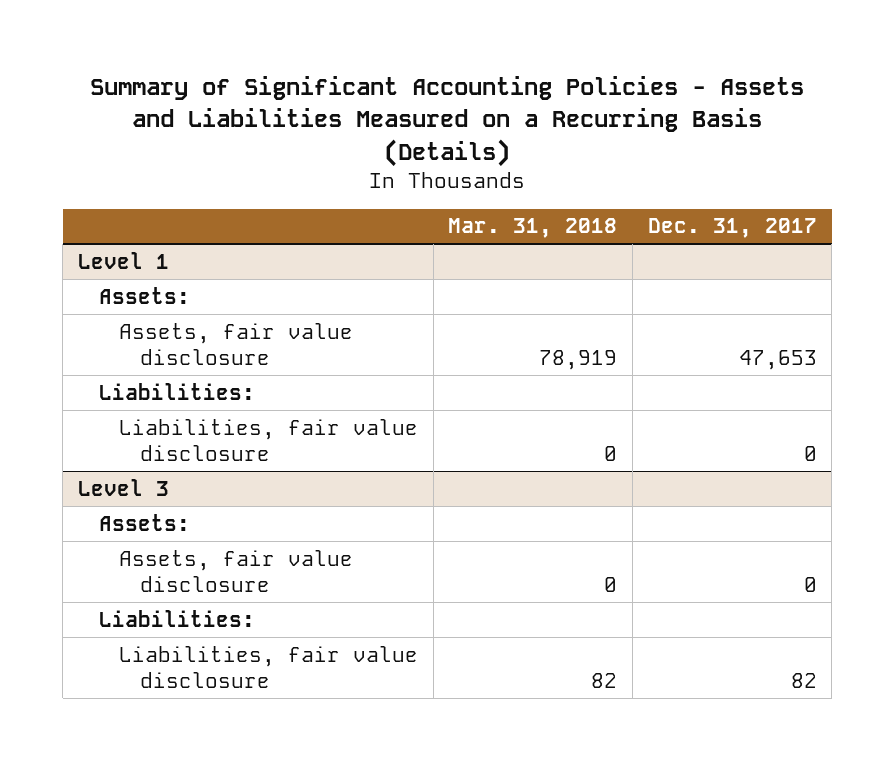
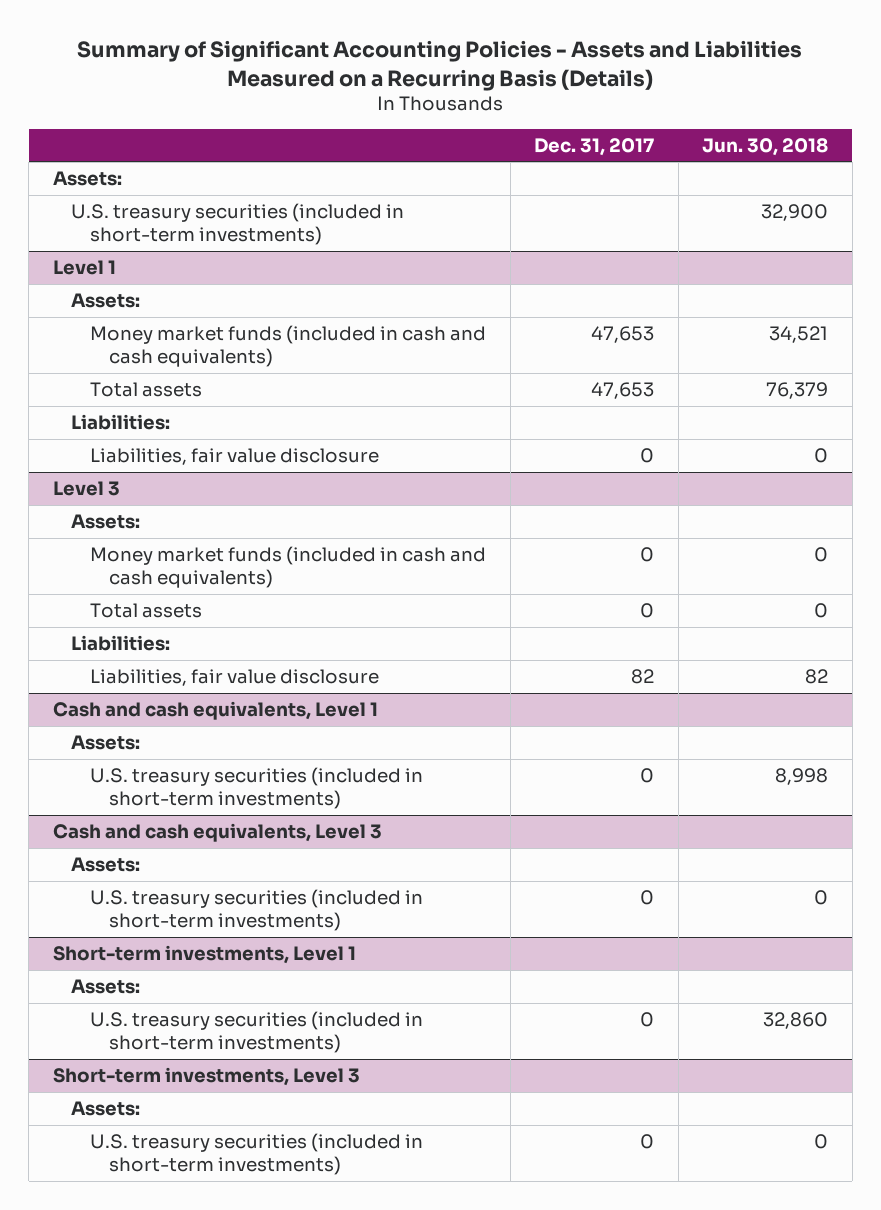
- | Mar. 31, 2018 | Dec. 31, 2017
+ | Dec. 31, 2017 | Jun. 30, 2018
+ Assets:
+ U.S. treasury securities (included in short-term investments) | | 32,900
@ Level 1
- Assets, fair value disclosure | 78,919 | 47,653
+ Money market funds (included in cash and cash equivalents) | 47,653 | 34,521
+ Total assets | 47,653 | 76,379
@ Level 3
- Assets, fair value disclosure | 0 | 0
+ Money market funds (included in cash and cash equivalents) | 0 | 0
+ Total assets | 0 | 0
+ Cash and cash equivalents, Level 1
+ Assets:
+ U.S. treasury securities (included in short-term investments) | 0 | 8,998
+ Cash and cash equivalents, Level 3
+ Assets:
+ U.S. treasury securities (included in short-term investments) | 0 | 0
+ Short-term investments, Level 1
+ Assets:
+ U.S. treasury securities (included in short-term investments) | 0 | 32,860
+ Short-term investments, Level 3
+ Assets:
+ U.S. treasury securities (included in short-term investments) | 0 | 0

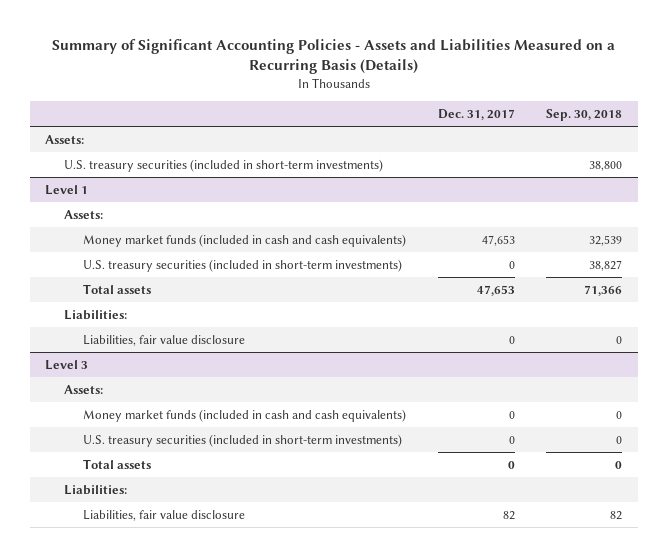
- | Dec. 31, 2017 | Jun. 30, 2018
+ | Dec. 31, 2017 | Sep. 30, 2018
@ Level 1
+ U.S. treasury securities (included in short-term investments) | 0 | 38,827
@ Level 3
+ U.S. treasury securities (included in short-term investments) | 0 | 0
- Cash and cash equivalents, Level 1
- Assets:
- U.S. treasury securities (included in short-term investments) | 0 | 8,998
- Cash and cash equivalents, Level 3
- Assets:
- U.S. treasury securities (included in short-term investments) | 0 | 0
- Short-term investments, Level 1
- Assets:
- U.S. treasury securities (included in short-term investments) | 0 | 32,860
- Short-term investments, Level 3
- Assets:
- U.S. treasury securities (included in short-term investments) | 0 | 0

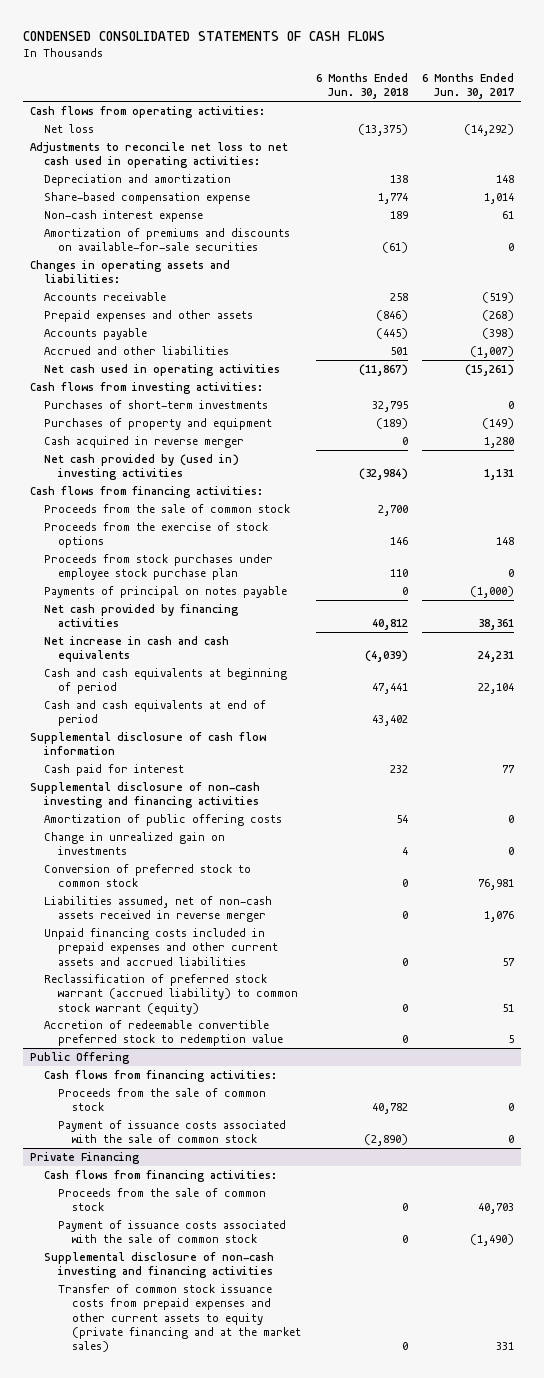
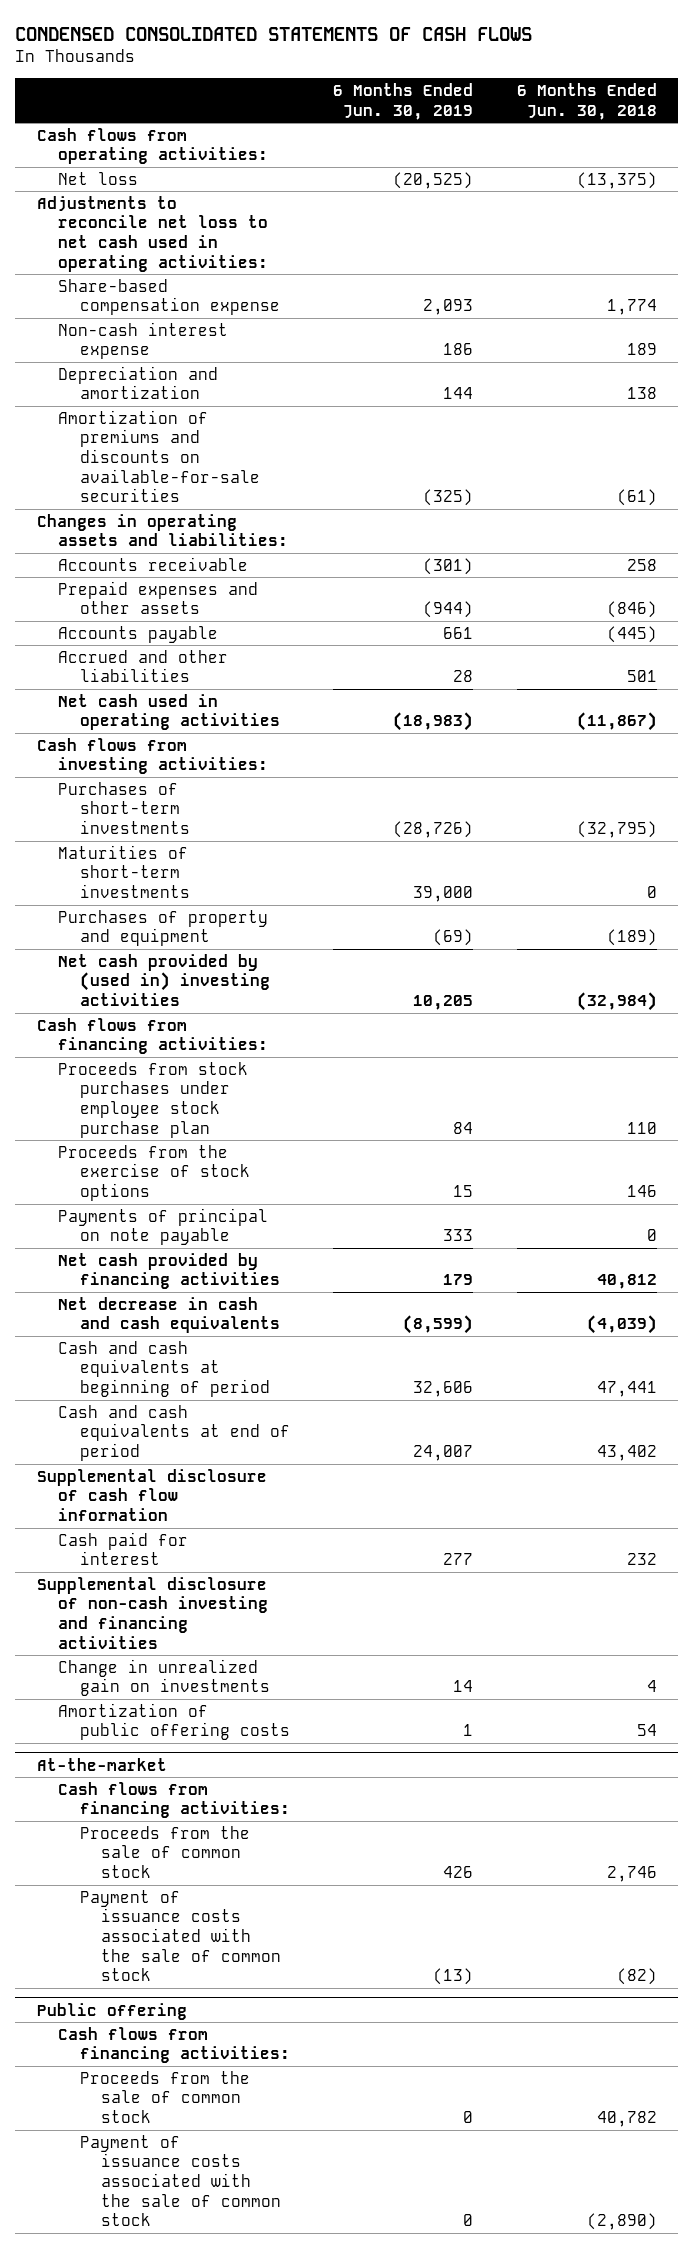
- | 6 Months Ended Jun. 30, 2018 | 6 Months Ended Jun. 30, 2017
+ | 6 Months Ended Jun. 30, 2019 | 6 Months Ended Jun. 30, 2018
moved down: Depreciation and amortization | 144 | 138
- Purchases of short-term investments | 32,795 | 0
+ Purchases of short-term investments | (28,726) | (32,795)
+ Maturities of short-term investments | 39,000 | 0
- Cash acquired in reverse merger | 0 | 1,280
- Proceeds from the sale of common stock | 2,700 |
- Payments of principal on notes payable | 0 | (1,000)
moved down: Proceeds from the exercise of stock options | 15 | 146
+ Payments of principal on note payable | 333 | 0
- Net increase in cash and cash equivalents | (4,039) | 24,231
+ Net decrease in cash and cash equivalents | (8,599) | (4,039)
- Conversion of preferred stock to common stock | 0 | 76,981
- Liabilities assumed, net of non-cash assets received in reverse merger | 0 | 1,076
- Unpaid financing costs included in prepaid expenses and other current assets and accrued liabilities | 0 | 57
- Reclassification of preferred stock warrant (accrued liability) to common stock warrant (equity) | 0 | 51
- Accretion of redeemable convertible preferred stock to redemption value | 0 | 5
- Public Offering
moved down: Amortization of public offering costs | 1 | 54
+ At-the-market
+ Proceeds from the sale of common stock | 426 | 2,746
+ Payment of issuance costs associated with the sale of common stock | (13) | (82)
+ Public offering
+ Cash flows from financing activities:
- Private Financing
- Cash flows from financing activities:
- Proceeds from the sale of common stock | 0 | 40,703
- Payment of issuance costs associated with the sale of common stock | 0 | (1,490)
- Supplemental disclosure of non-cash investing and financing activities
- Transfer of common stock issuance costs from prepaid expenses and other current assets to equity (private financing and at the market sales) | 0 | 331

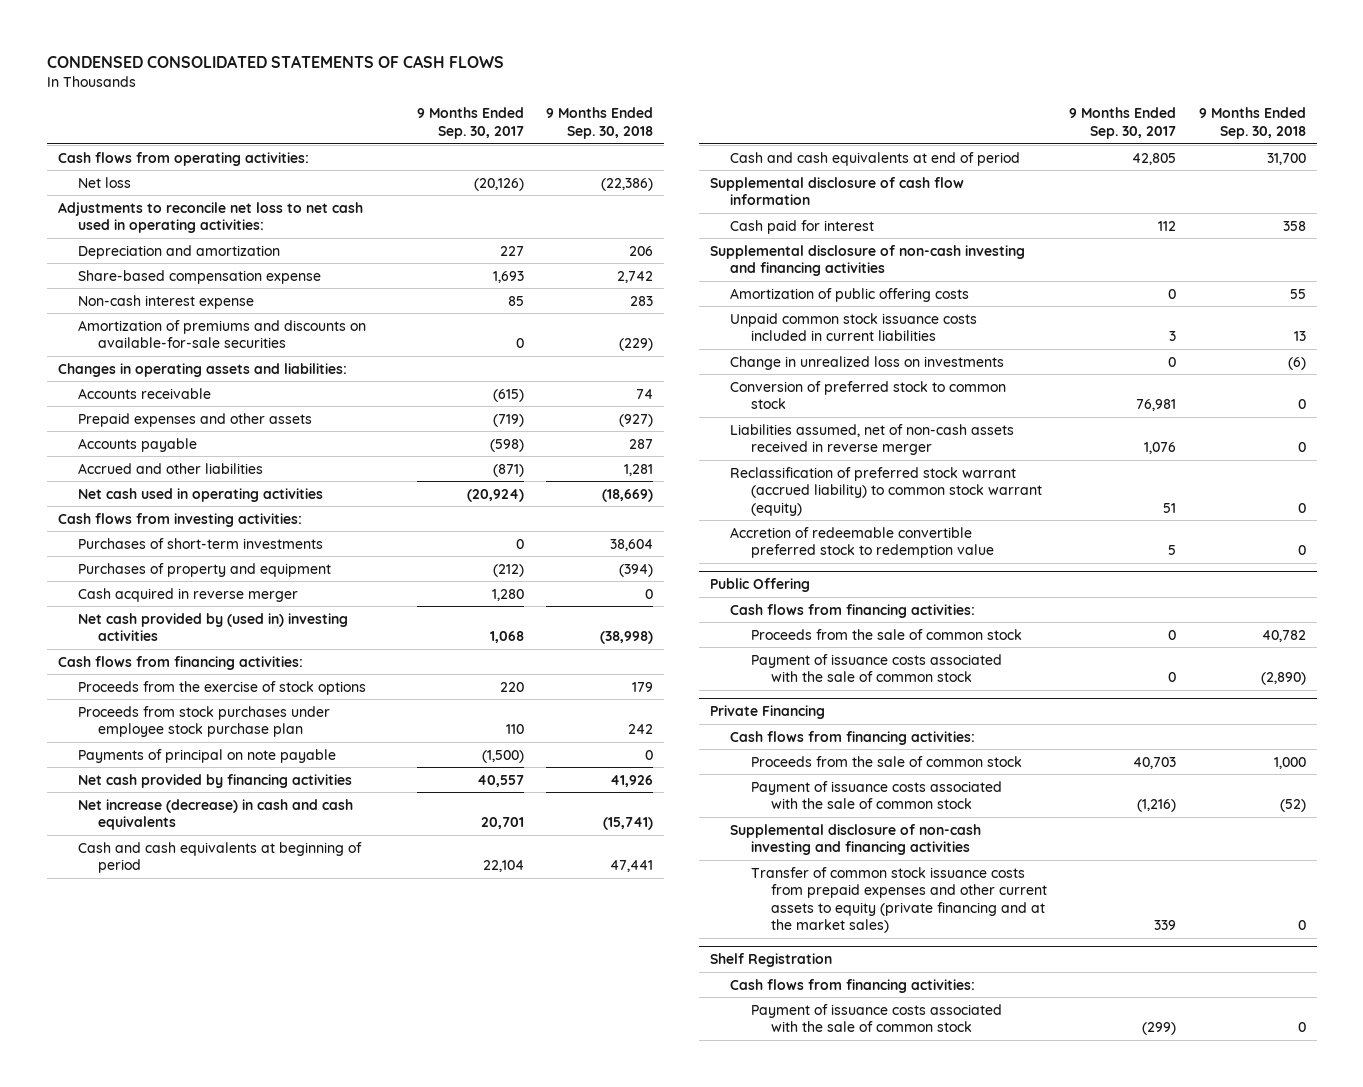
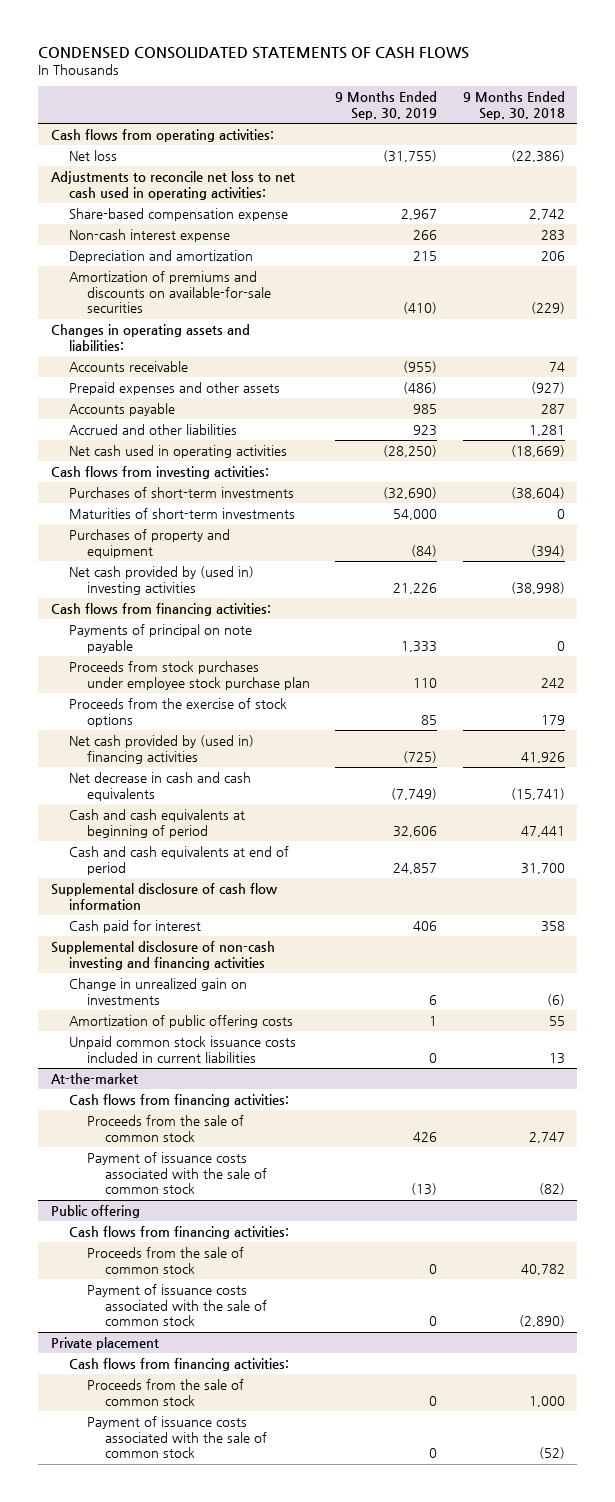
- | 9 Months Ended Sep. 30, 2017 | 9 Months Ended Sep. 30, 2018
+ | 9 Months Ended Sep. 30, 2019 | 9 Months Ended Sep. 30, 2018
moved down: Depreciation and amortization | 215 | 206
- Purchases of short-term investments | 0 | 38,604
+ Purchases of short-term investments | (32,690) | (38,604)
+ Maturities of short-term investments | 54,000 | 0
- Cash acquired in reverse merger | 1,280 | 0
- Net cash provided by financing activities | 40,557 | 41,926
- Net increase (decrease) in cash and cash equivalents | 20,701 | (15,741)
moved down: Proceeds from stock purchases under employee stock purchase plan | 110 | 242
moved down: Proceeds from the exercise of stock options | 85 | 179
+ Net cash provided by (used in) financing activities | (725) | 41,926
+ Net decrease in cash and cash equivalents | (7,749) | (15,741)
+ Change in unrealized gain on investments | 6 | (6)
- Change in unrealized loss on investments | 0 | (6)
- Conversion of preferred stock to common stock | 76,981 | 0
- Liabilities assumed, net of non-cash assets received in reverse merger | 1,076 | 0
- Reclassification of preferred stock warrant (accrued liability) to common stock warrant (equity) | 51 | 0
- Accretion of redeemable convertible preferred stock to redemption value | 5 | 0
- Public Offering
+ At-the-market
+ Proceeds from the sale of common stock | 426 | 2,747
+ Payment of issuance costs associated with the sale of common stock | (13) | (82)
+ Public offering
+ Cash flows from financing activities:
- Private Financing
+ Private placement
- Supplemental disclosure of non-cash investing and financing activities
- Transfer of common stock issuance costs from prepaid expenses and other current assets to equity (private financing and at the market sales) | 339 | 0
- Shelf Registration
- Cash flows from financing activities:
- Payment of issuance costs associated with the sale of common stock | (299) | 0

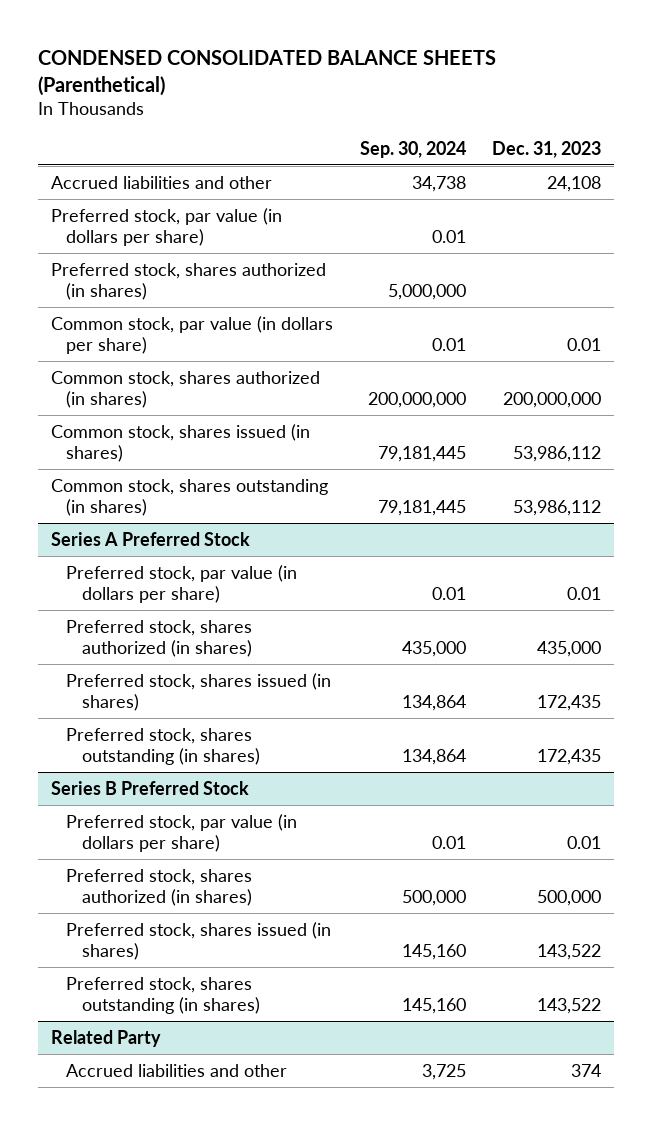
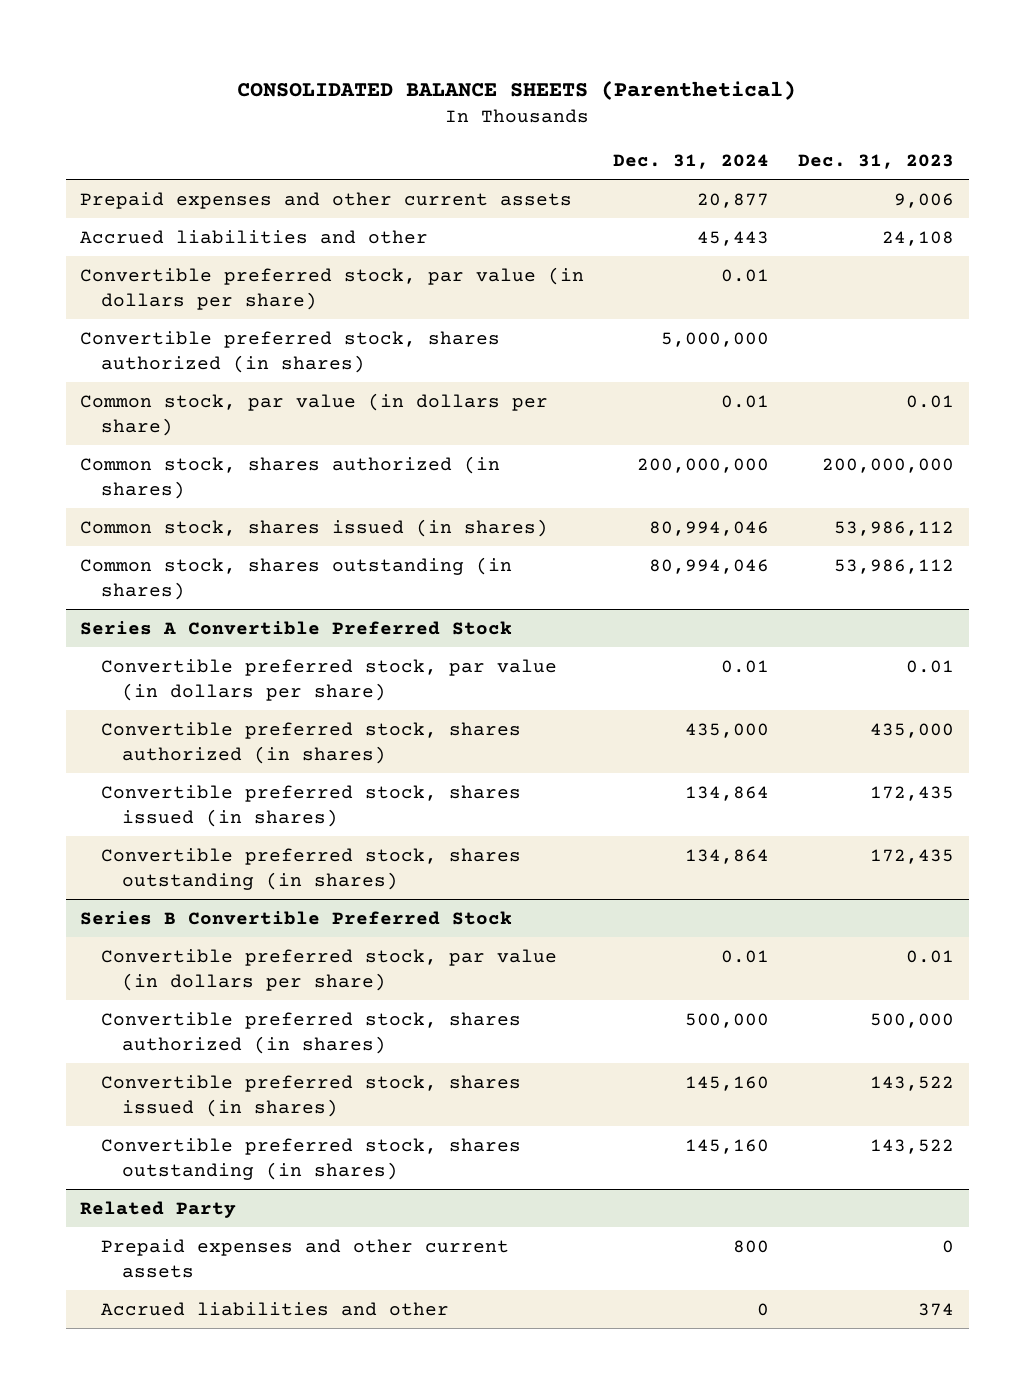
- CONDENSED CONSOLIDATED BALANCE SHEETS (Parenthetical)
+ CONSOLIDATED BALANCE SHEETS (Parenthetical)
- | Sep. 30, 2024 | Dec. 31, 2023
+ | Dec. 31, 2024 | Dec. 31, 2023
+ Prepaid expenses and other current assets | 20,877 | 9,006
- Preferred stock, par value (in dollars per share) | 0.01 |
- Preferred stock, shares authorized (in shares) | 5,000,000 |
+ Convertible preferred stock, par value (in dollars per share) | 0.01 |
+ Convertible preferred stock, shares authorized (in shares) | 5,000,000 |
- Series A Preferred Stock
- Preferred stock, par value (in dollars per share) | 0.01 | 0.01
- Preferred stock, shares authorized (in shares) | 435,000 | 435,000
- Preferred stock, shares issued (in shares) | 134,864 | 172,435
- Preferred stock, shares outstanding (in shares) | 134,864 | 172,435
- Series B Preferred Stock
- Preferred stock, par value (in dollars per share) | 0.01 | 0.01
- Preferred stock, shares authorized (in shares) | 500,000 | 500,000
- Preferred stock, shares issued (in shares) | 145,160 | 143,522
- Preferred stock, shares outstanding (in shares) | 145,160 | 143,522
+ Series A Convertible Preferred Stock
+ Convertible preferred stock, par value (in dollars per share) | 0.01 | 0.01
+ Convertible preferred stock, shares authorized (in shares) | 435,000 | 435,000
+ Convertible preferred stock, shares issued (in shares) | 134,864 | 172,435
+ Convertible preferred stock, shares outstanding (in shares) | 134,864 | 172,435
+ Series B Convertible Preferred Stock
+ Convertible preferred stock, par value (in dollars per share) | 0.01 | 0.01
+ Convertible preferred stock, shares authorized (in shares) | 500,000 | 500,000
+ Convertible preferred stock, shares issued (in shares) | 145,160 | 143,522
+ Convertible preferred stock, shares outstanding (in shares) | 145,160 | 143,522
@ Related Party
+ Prepaid expenses and other current assets | 800 | 0

